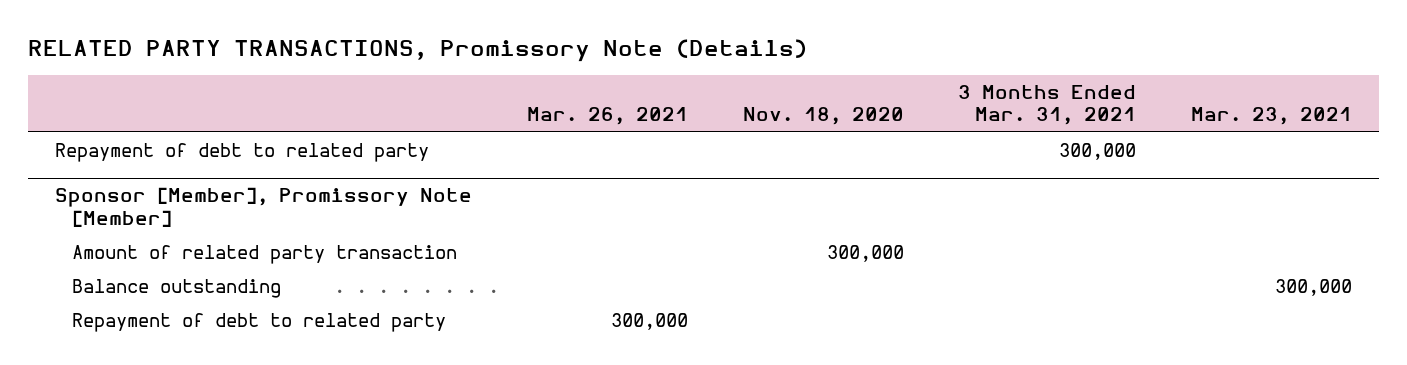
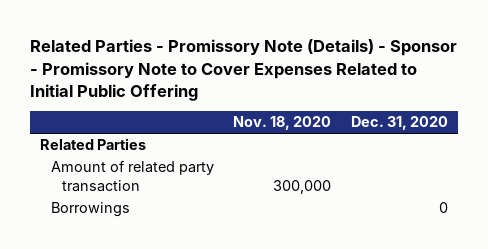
- RELATED PARTY TRANSACTIONS, Promissory Note (Details)
+ Related Parties - Promissory Note (Details) - Sponsor - Promissory Note to Cover Expenses Related to Initial Public Offering
- | Mar. 26, 2021 | Nov. 18, 2020 | 3 Months Ended Mar. 31, 2021 | Mar. 23, 2021
+ | Nov. 18, 2020 | Dec. 31, 2020
- Repayment of debt to related party | | | 300,000 |
- Sponsor [Member], Promissory Note [Member]
- Amount of related party transaction | | 300,000 | |
- Balance outstanding | | | | 300,000
- Repayment of debt to related party | 300,000 | | |
+ Related Parties
+ Amount of related party transaction | 300,000 |
+ Borrowings | | 0

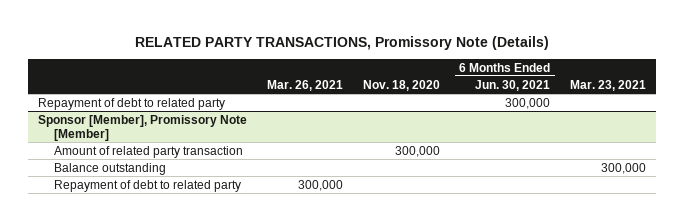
- Related Parties - Promissory Note (Details) - Sponsor - Promissory Note to Cover Expenses Related to Initial Public Offering
+ RELATED PARTY TRANSACTIONS, Promissory Note (Details)
- | Nov. 18, 2020 | Dec. 31, 2020
+ | Mar. 26, 2021 | Nov. 18, 2020 | 6 Months Ended Jun. 30, 2021 | Mar. 23, 2021
- Related Parties
- Amount of related party transaction | 300,000 |
- Borrowings | | 0
+ Repayment of debt to related party | | | 300,000 |
+ Sponsor [Member], Promissory Note [Member]
+ Amount of related party transaction | | 300,000 | |
+ Balance outstanding | | | | 300,000
+ Repayment of debt to related party | 300,000 | | |

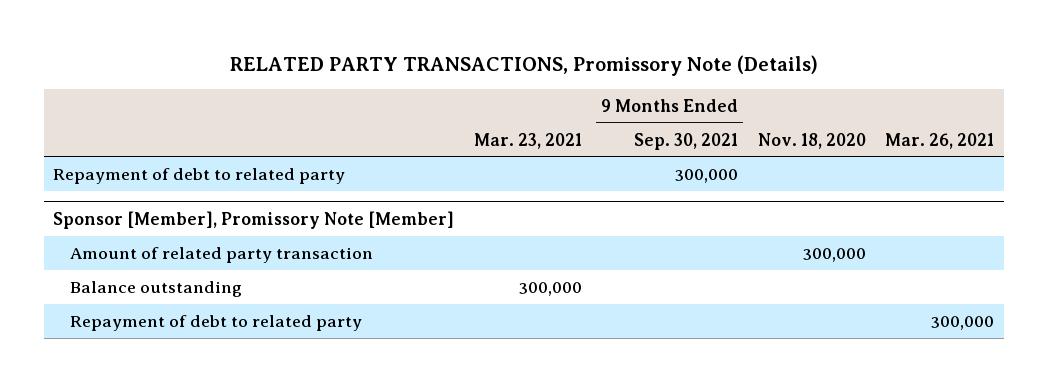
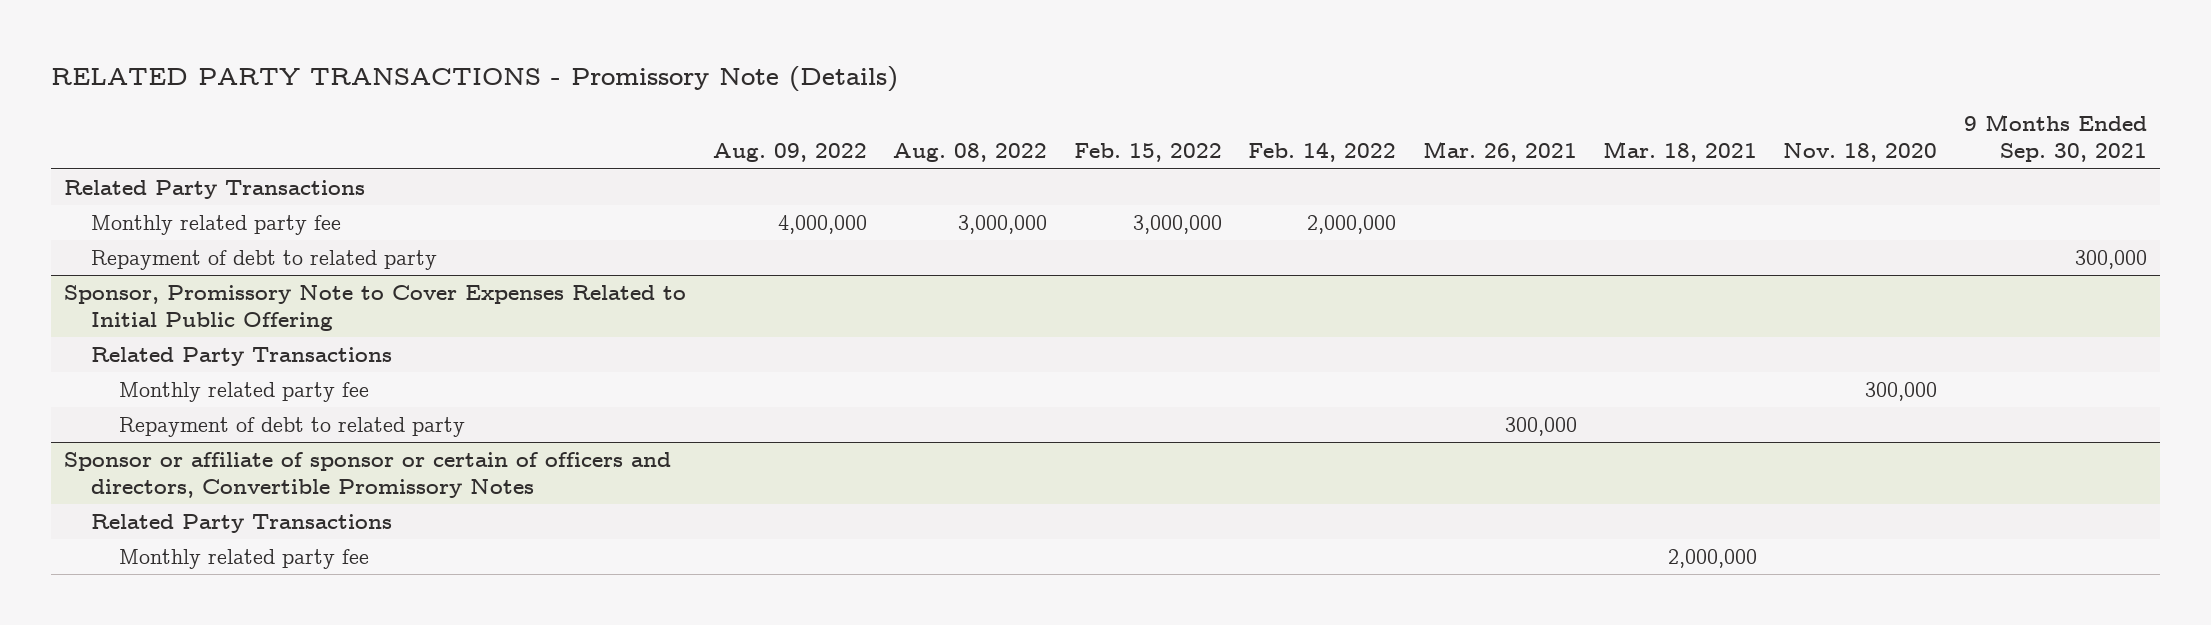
- RELATED PARTY TRANSACTIONS, Promissory Note (Details)
+ RELATED PARTY TRANSACTIONS - Promissory Note (Details)
- | Mar. 23, 2021 | 9 Months Ended Sep. 30, 2021 | Nov. 18, 2020 | Mar. 26, 2021
+ | Aug. 09, 2022 | Aug. 08, 2022 | Feb. 15, 2022 | Feb. 14, 2022 | Mar. 26, 2021 | Mar. 18, 2021 | Nov. 18, 2020 | 9 Months Ended Sep. 30, 2021
+ Related Party Transactions
+ Monthly related party fee | 4,000,000 | 3,000,000 | 3,000,000 | 2,000,000 | | | |
- Sponsor [Member], Promissory Note [Member]
- Amount of related party transaction | | | 300,000 |
- Balance outstanding | 300,000 | | |
+ Sponsor, Promissory Note to Cover Expenses Related to Initial Public Offering
+ Related Party Transactions
+ Monthly related party fee | | | | | | | 300,000 |
+ Sponsor or affiliate of sponsor or certain of officers and directors, Convertible Promissory Notes
+ Related Party Transactions
+ Monthly related party fee | | | | | | 2,000,000 | |

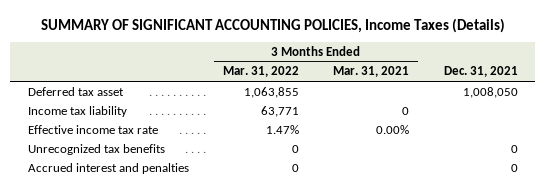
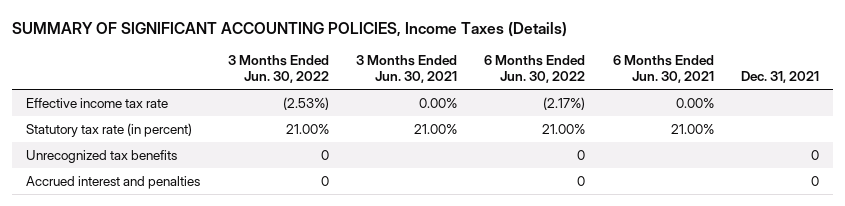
- | 3 Months Ended Mar. 31, 2022 | 3 Months Ended Mar. 31, 2021 | Dec. 31, 2021
+ | 3 Months Ended Jun. 30, 2022 | 3 Months Ended Jun. 30, 2021 | 6 Months Ended Jun. 30, 2022 | 6 Months Ended Jun. 30, 2021 | Dec. 31, 2021
- Deferred tax asset | 1,063,855 | | 1,008,050
- Income tax liability | 63,771 | 0 |
+ Statutory tax rate (in percent) | 21.00% | 21.00% | 21.00% | 21.00% |

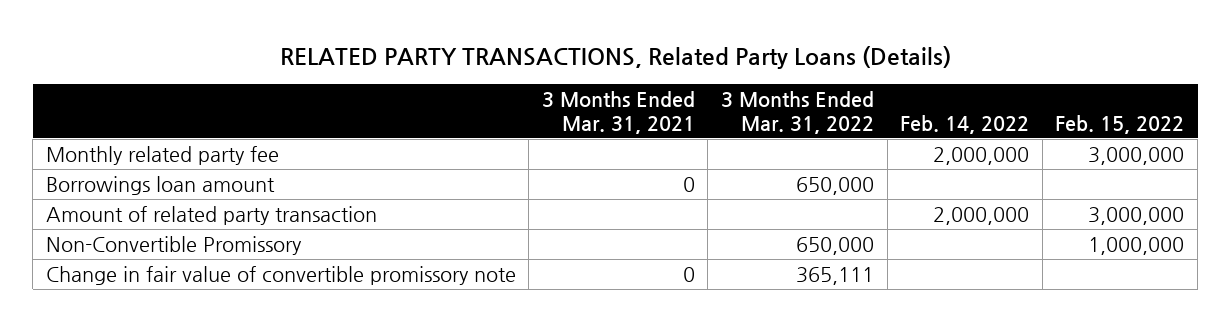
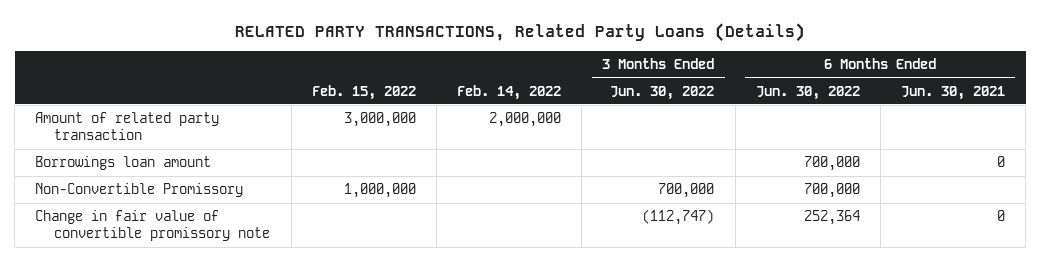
- | 3 Months Ended Mar. 31, 2021 | 3 Months Ended Mar. 31, 2022 | Feb. 14, 2022 | Feb. 15, 2022
+ | Feb. 15, 2022 | Feb. 14, 2022 | 3 Months Ended Jun. 30, 2022 | 6 Months Ended Jun. 30, 2022 | 6 Months Ended Jun. 30, 2021
- Monthly related party fee | | | 2,000,000 | 3,000,000
moved down: Borrowings loan amount | | | | 700,000 | 0

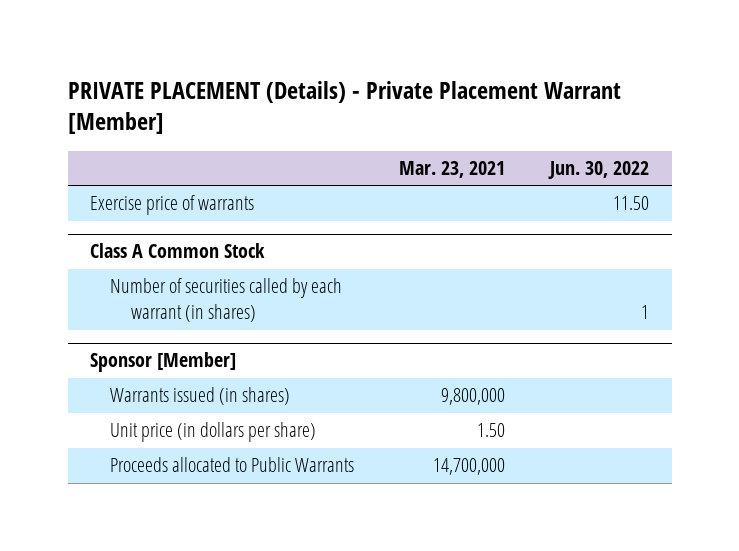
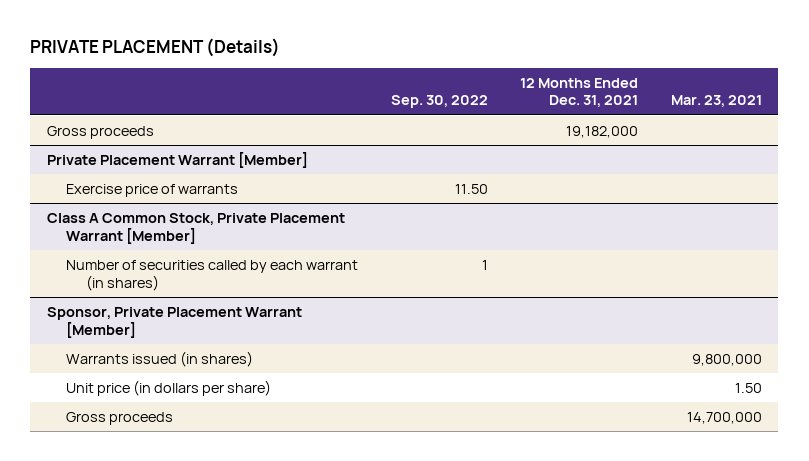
- PRIVATE PLACEMENT (Details) - Private Placement Warrant [Member]
+ PRIVATE PLACEMENT (Details)
- | Mar. 23, 2021 | Jun. 30, 2022
+ | Sep. 30, 2022 | 12 Months Ended Dec. 31, 2021 | Mar. 23, 2021
- Exercise price of warrants | | 11.50
- Class A Common Stock
+ Gross proceeds | | 19,182,000 |
+ Private Placement Warrant [Member]
+ Exercise price of warrants | 11.50 | |
+ Class A Common Stock, Private Placement Warrant [Member]
- Sponsor [Member]
+ Sponsor, Private Placement Warrant [Member]
- Proceeds allocated to Public Warrants | 14,700,000 |
+ Gross proceeds | | | 14,700,000

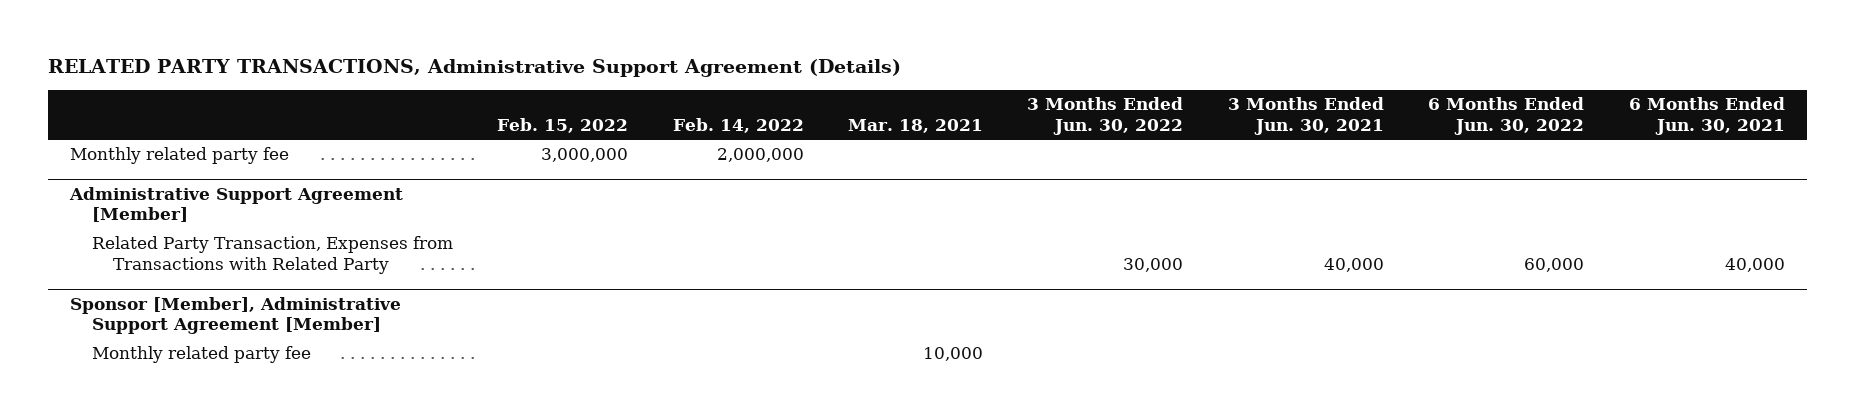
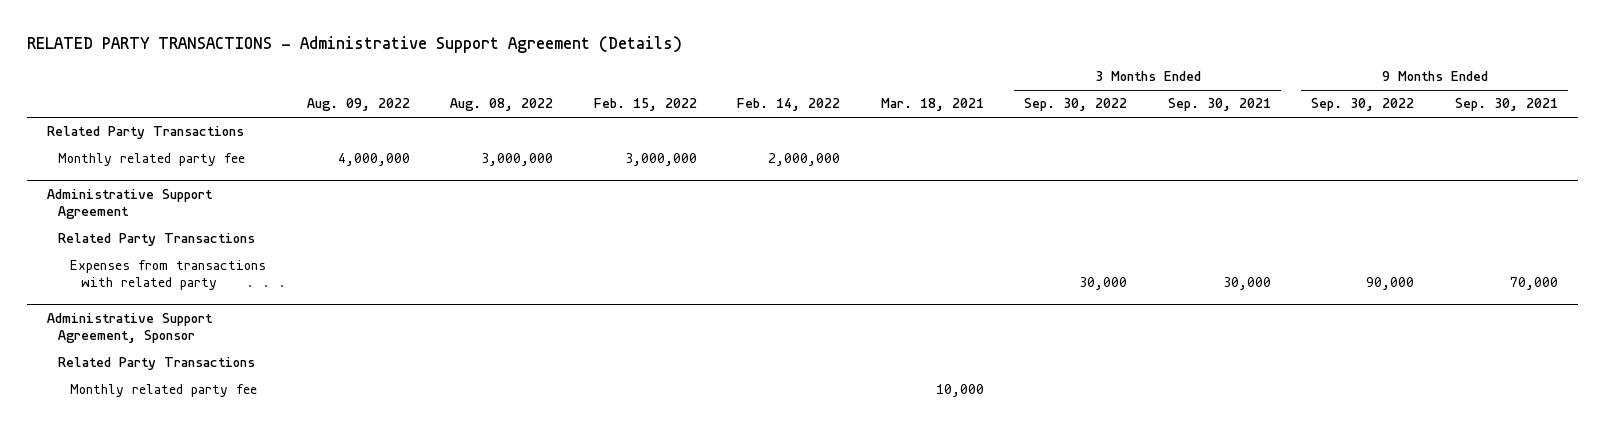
- RELATED PARTY TRANSACTIONS, Administrative Support Agreement (Details)
+ RELATED PARTY TRANSACTIONS - Administrative Support Agreement (Details)
- | Feb. 15, 2022 | Feb. 14, 2022 | Mar. 18, 2021 | 3 Months Ended Jun. 30, 2022 | 3 Months Ended Jun. 30, 2021 | 6 Months Ended Jun. 30, 2022 | 6 Months Ended Jun. 30, 2021
+ | Aug. 09, 2022 | Aug. 08, 2022 | Feb. 15, 2022 | Feb. 14, 2022 | Mar. 18, 2021 | 3 Months Ended Sep. 30, 2022 | 3 Months Ended Sep. 30, 2021 | 9 Months Ended Sep. 30, 2022 | 9 Months Ended Sep. 30, 2021
+ Related Party Transactions
- Administrative Support Agreement [Member]
- Related Party Transaction, Expenses from Transactions with Related Party | | | | 30,000 | 40,000 | 60,000 | 40,000
- Sponsor [Member], Administrative Support Agreement [Member]
+ Administrative Support Agreement
+ Related Party Transactions
+ Expenses from transactions with related party | | | | | | 30,000 | 30,000 | 90,000 | 70,000
+ Administrative Support Agreement, Sponsor
+ Related Party Transactions

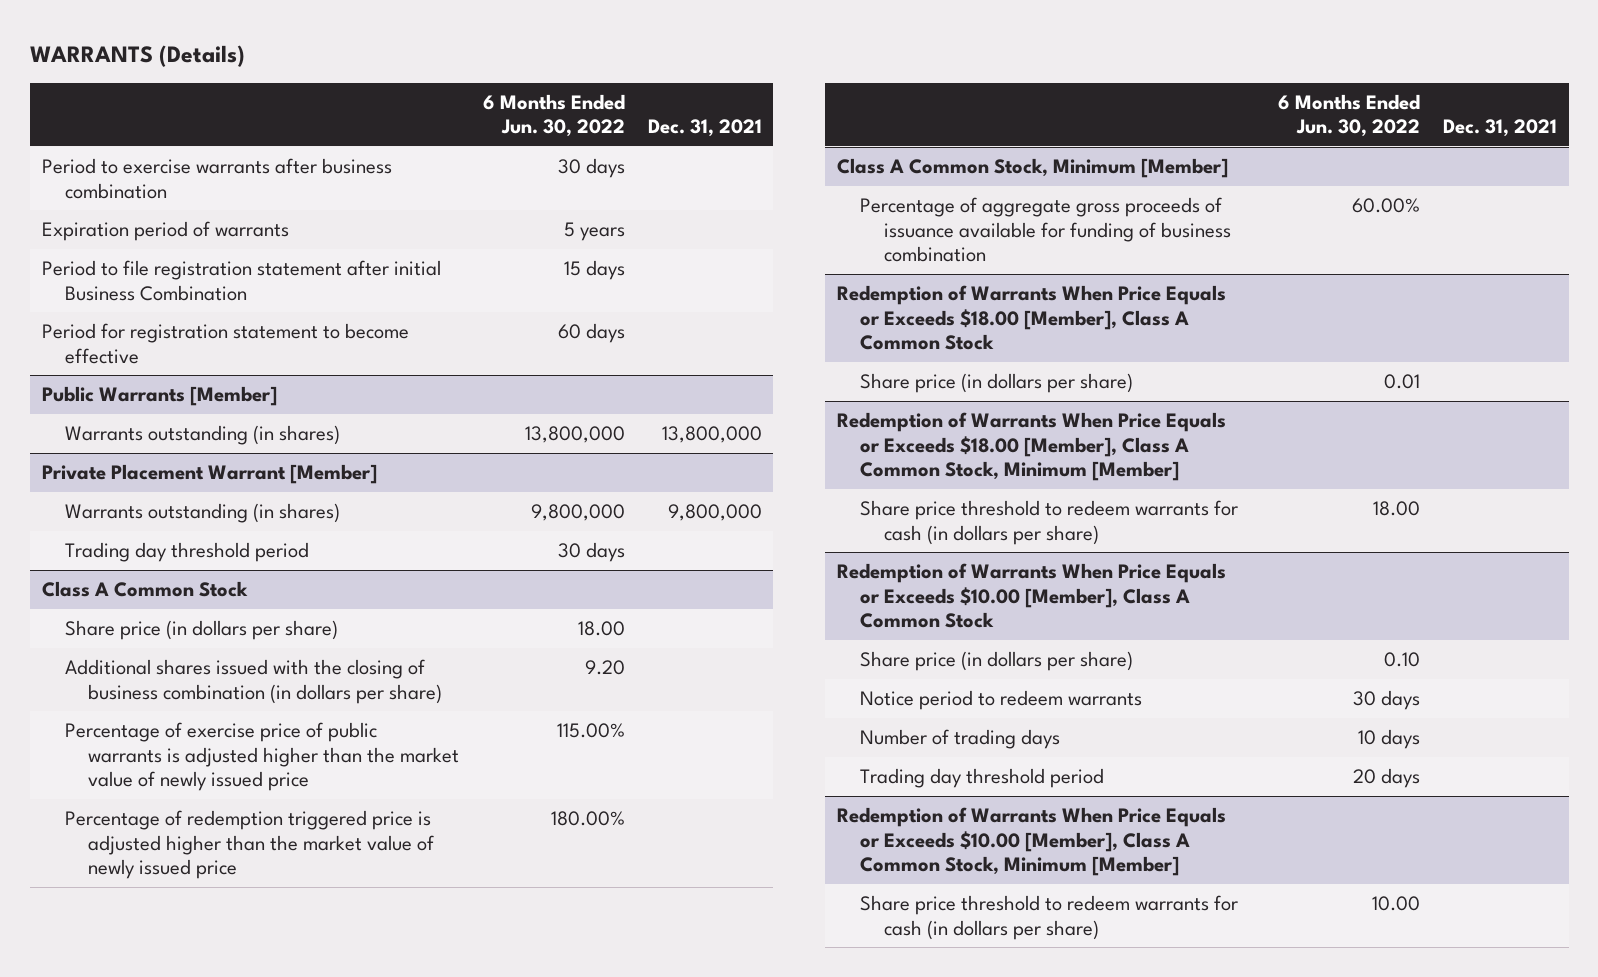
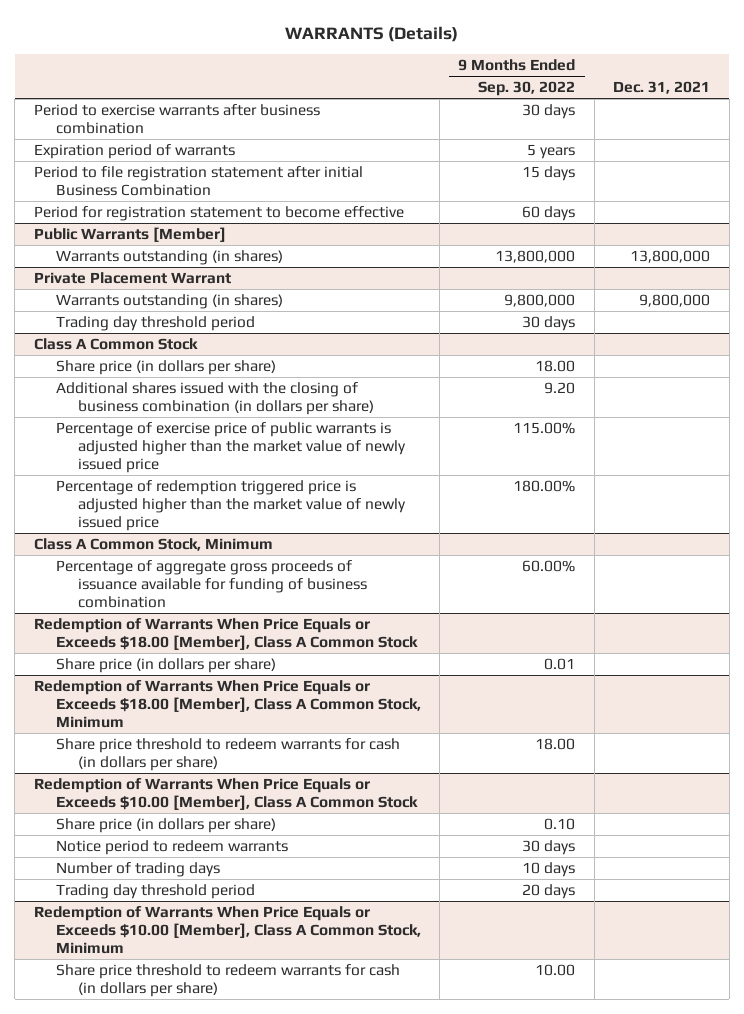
- | 6 Months Ended Jun. 30, 2022 | Dec. 31, 2021
+ | 9 Months Ended Sep. 30, 2022 | Dec. 31, 2021
- Private Placement Warrant [Member]
+ Private Placement Warrant
- Class A Common Stock, Minimum [Member]
+ Class A Common Stock, Minimum
- Redemption of Warrants When Price Equals or Exceeds $18.00 [Member], Class A Common Stock, Minimum [Member]
+ Redemption of Warrants When Price Equals or Exceeds $18.00 [Member], Class A Common Stock, Minimum
- Redemption of Warrants When Price Equals or Exceeds $10.00 [Member], Class A Common Stock, Minimum [Member]
+ Redemption of Warrants When Price Equals or Exceeds $10.00 [Member], Class A Common Stock, Minimum

